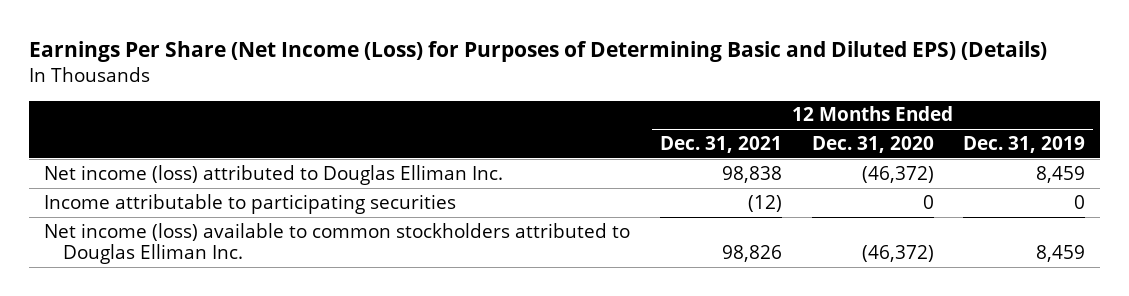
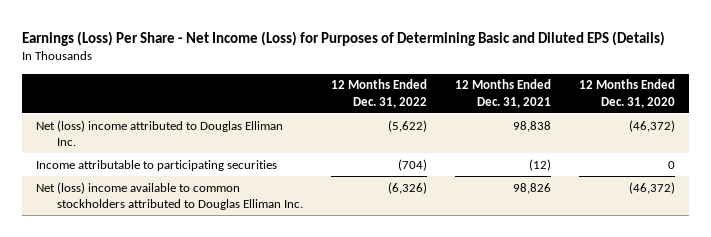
- Earnings Per Share (Net Income (Loss) for Purposes of Determining Basic and Diluted EPS) (Details)
+ Earnings (Loss) Per Share - Net Income (Loss) for Purposes of Determining Basic and Diluted EPS (Details)
- | 12 Months Ended Dec. 31, 2021 | 12 Months Ended Dec. 31, 2020 | 12 Months Ended Dec. 31, 2019
+ | 12 Months Ended Dec. 31, 2022 | 12 Months Ended Dec. 31, 2021 | 12 Months Ended Dec. 31, 2020
- Net income (loss) attributed to Douglas Elliman Inc. | 98,838 | (46,372) | 8,459
+ Net (loss) income attributed to Douglas Elliman Inc. | (5,622) | 98,838 | (46,372)
- Net income (loss) available to common stockholders attributed to Douglas Elliman Inc. | 98,826 | (46,372) | 8,459
+ Net (loss) income available to common stockholders attributed to Douglas Elliman Inc. | (6,326) | 98,826 | (46,372)

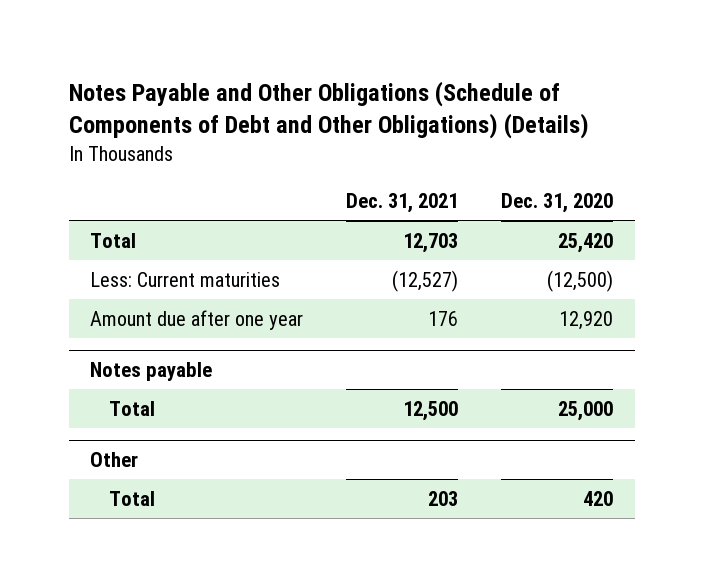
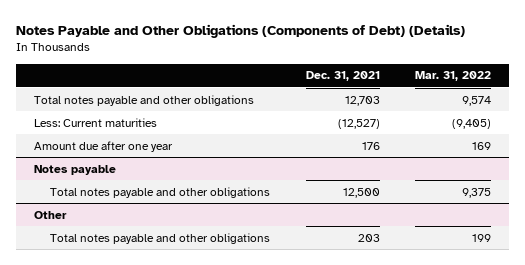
- Notes Payable and Other Obligations (Schedule of Components of Debt and Other Obligations) (Details)
+ Notes Payable and Other Obligations (Components of Debt) (Details)
- | Dec. 31, 2021 | Dec. 31, 2020
+ | Dec. 31, 2021 | Mar. 31, 2022
- Total | 12,703 | 25,420
+ Total notes payable and other obligations | 12,703 | 9,574
@ Notes payable
- Total | 12,500 | 25,000
+ Total notes payable and other obligations | 12,500 | 9,375
@ Other
- Total | 203 | 420
+ Total notes payable and other obligations | 203 | 199

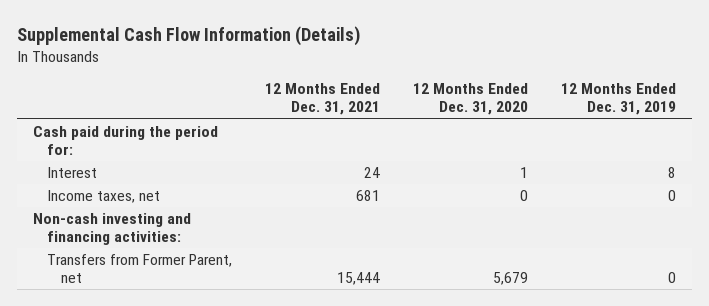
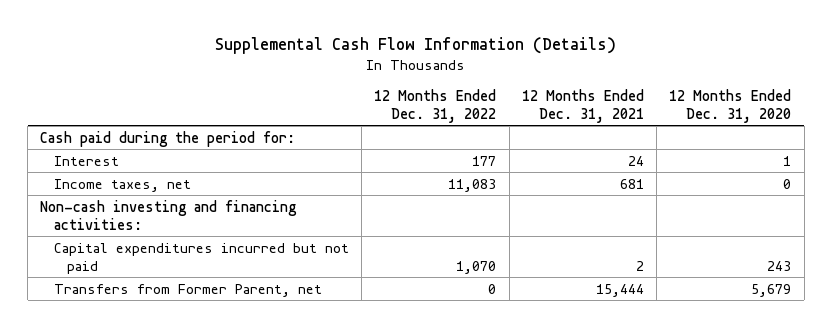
- | 12 Months Ended Dec. 31, 2021 | 12 Months Ended Dec. 31, 2020 | 12 Months Ended Dec. 31, 2019
+ | 12 Months Ended Dec. 31, 2022 | 12 Months Ended Dec. 31, 2021 | 12 Months Ended Dec. 31, 2020
+ Capital expenditures incurred but not paid | 1,070 | 2 | 243

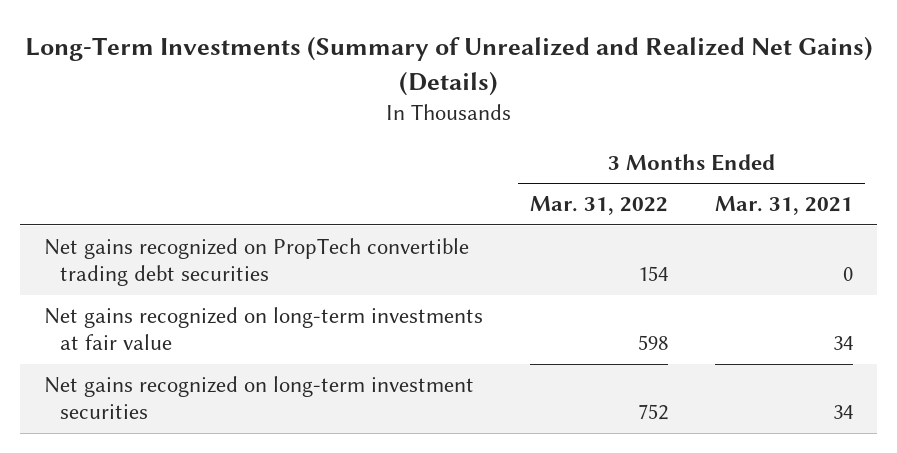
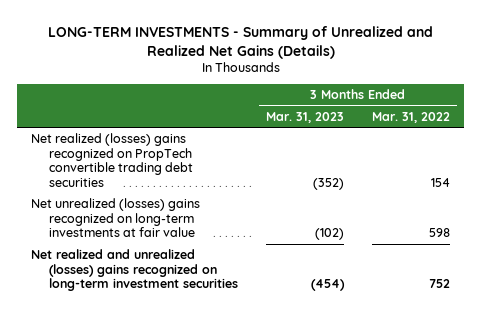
- Long-Term Investments (Summary of Unrealized and Realized Net Gains) (Details)
+ LONG-TERM INVESTMENTS - Summary of Unrealized and Realized Net Gains (Details)
- | 3 Months Ended Mar. 31, 2022 | 3 Months Ended Mar. 31, 2021
+ | 3 Months Ended Mar. 31, 2023 | 3 Months Ended Mar. 31, 2022
- Net gains recognized on PropTech convertible trading debt securities | 154 | 0
- Net gains recognized on long-term investments at fair value | 598 | 34
- Net gains recognized on long-term investment securities | 752 | 34
+ Net realized (losses) gains recognized on PropTech convertible trading debt securities | (352) | 154
+ Net unrealized (losses) gains recognized on long-term investments at fair value | (102) | 598
+ Net realized and unrealized (losses) gains recognized on long-term investment securities | (454) | 752

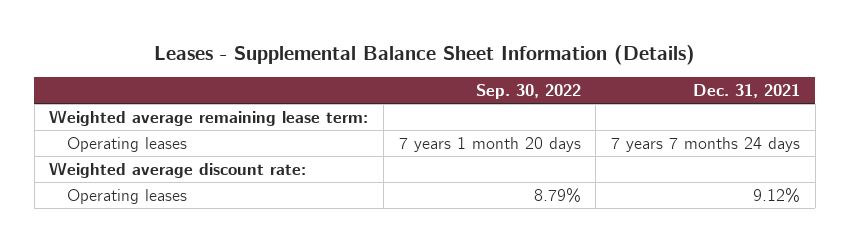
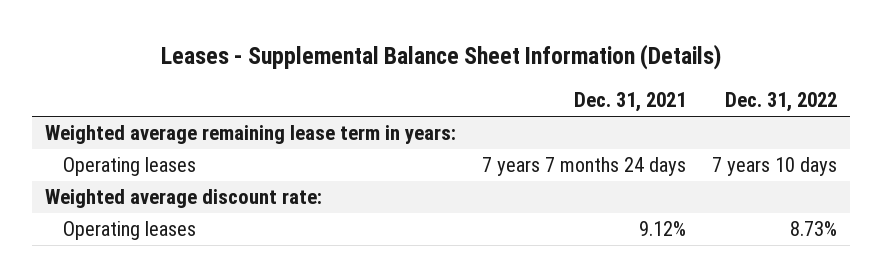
- | Sep. 30, 2022 | Dec. 31, 2021
+ | Dec. 31, 2021 | Dec. 31, 2022
- Weighted average remaining lease term:
+ Weighted average remaining lease term in years:

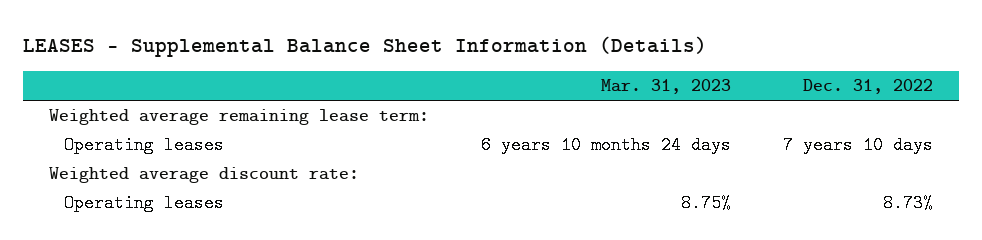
- Leases - Supplemental Balance Sheet Information (Details)
+ LEASES - Supplemental Balance Sheet Information (Details)
- | Dec. 31, 2021 | Dec. 31, 2022
+ | Mar. 31, 2023 | Dec. 31, 2022
- Weighted average remaining lease term in years:
+ Weighted average remaining lease term:

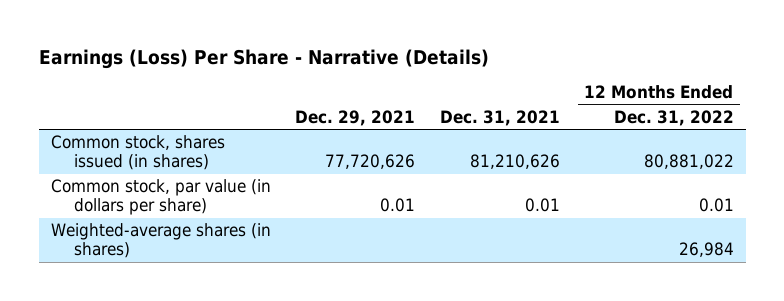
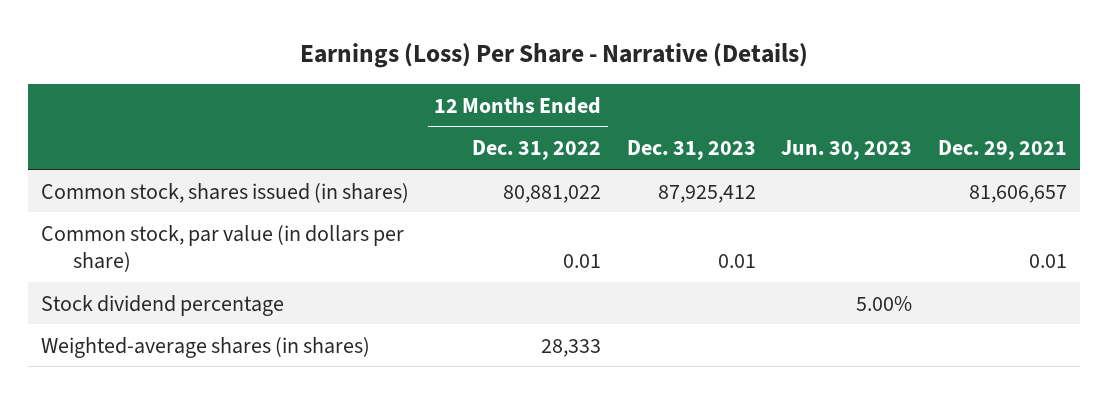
- | Dec. 29, 2021 | Dec. 31, 2021 | 12 Months Ended Dec. 31, 2022
+ | 12 Months Ended Dec. 31, 2022 | Dec. 31, 2023 | Jun. 30, 2023 | Dec. 29, 2021
- Common stock, shares issued (in shares) | 77,720,626 | 81,210,626 | 80,881,022
+ Common stock, shares issued (in shares) | 80,881,022 | 87,925,412 | | 81,606,657
- Weighted-average shares (in shares) | | | 26,984
+ Stock dividend percentage | | | 5.00% |
+ Weighted-average shares (in shares) | 28,333 | | |

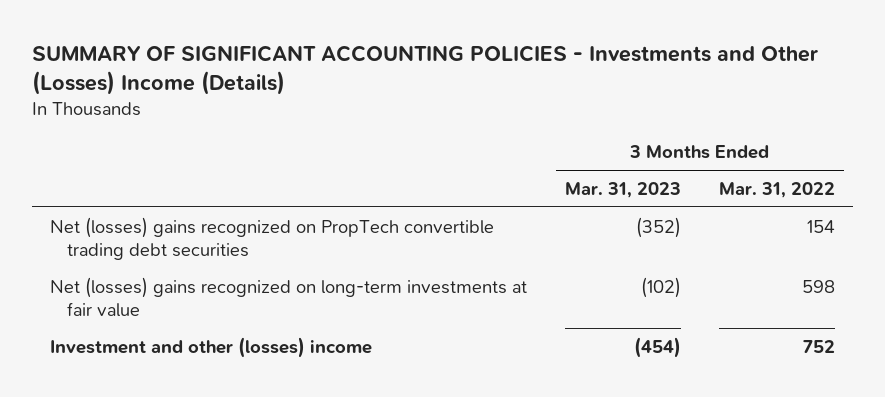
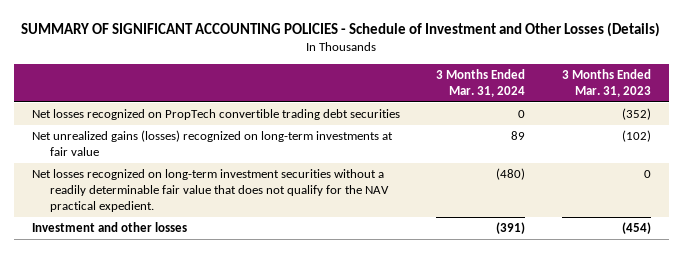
- SUMMARY OF SIGNIFICANT ACCOUNTING POLICIES - Investments and Other (Losses) Income (Details)
+ SUMMARY OF SIGNIFICANT ACCOUNTING POLICIES - Schedule of Investment and Other Losses (Details)
- | 3 Months Ended Mar. 31, 2023 | 3 Months Ended Mar. 31, 2022
+ | 3 Months Ended Mar. 31, 2024 | 3 Months Ended Mar. 31, 2023
- Net (losses) gains recognized on PropTech convertible trading debt securities | (352) | 154
- Net (losses) gains recognized on long-term investments at fair value | (102) | 598
- Investment and other (losses) income | (454) | 752
+ Net losses recognized on PropTech convertible trading debt securities | 0 | (352)
+ Net unrealized gains (losses) recognized on long-term investments at fair value | 89 | (102)
+ Net losses recognized on long-term investment securities without a readily determinable fair value that does not qualify for the NAV practical expedient. | (480) | 0
+ Investment and other losses | (391) | (454)

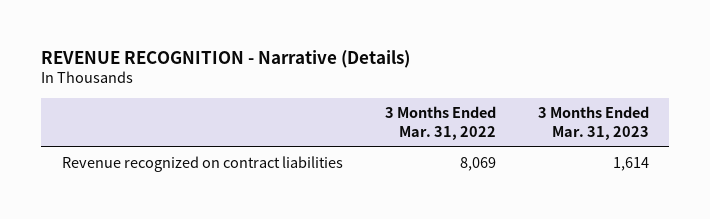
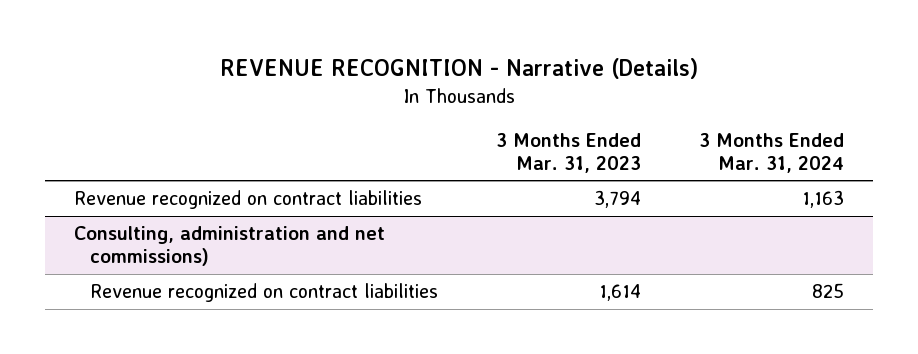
- | 3 Months Ended Mar. 31, 2022 | 3 Months Ended Mar. 31, 2023
+ | 3 Months Ended Mar. 31, 2023 | 3 Months Ended Mar. 31, 2024
+ Revenue recognized on contract liabilities | 3,794 | 1,163
+ Consulting, administration and net commissions)

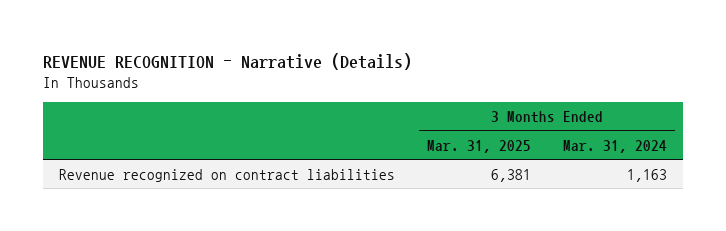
- | 3 Months Ended Mar. 31, 2023 | 3 Months Ended Mar. 31, 2024
+ | 3 Months Ended Mar. 31, 2025 | 3 Months Ended Mar. 31, 2024
- Consulting, administration and net commissions)
- Revenue recognized on contract liabilities | 1,614 | 825

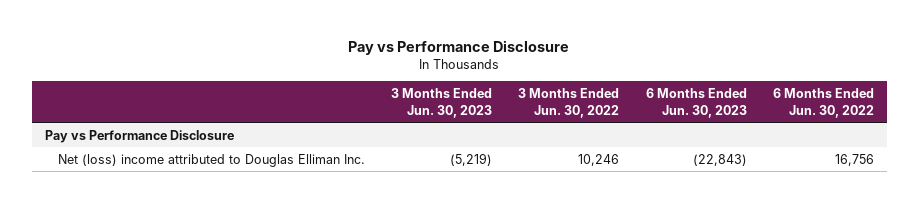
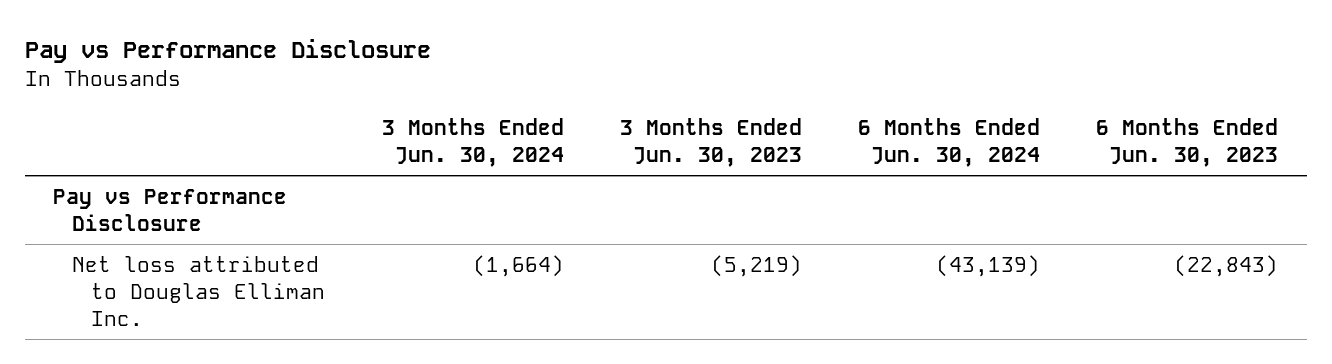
- | 3 Months Ended Jun. 30, 2023 | 3 Months Ended Jun. 30, 2022 | 6 Months Ended Jun. 30, 2023 | 6 Months Ended Jun. 30, 2022
+ | 3 Months Ended Jun. 30, 2024 | 3 Months Ended Jun. 30, 2023 | 6 Months Ended Jun. 30, 2024 | 6 Months Ended Jun. 30, 2023
- Net (loss) income attributed to Douglas Elliman Inc. | (5,219) | 10,246 | (22,843) | 16,756
+ Net loss attributed to Douglas Elliman Inc. | (1,664) | (5,219) | (43,139) | (22,843)

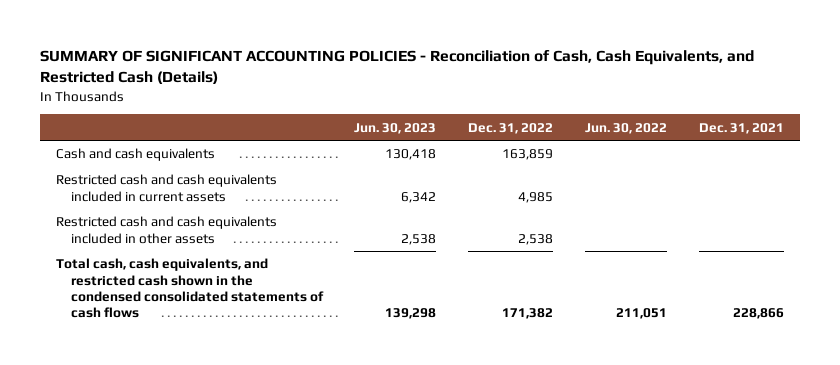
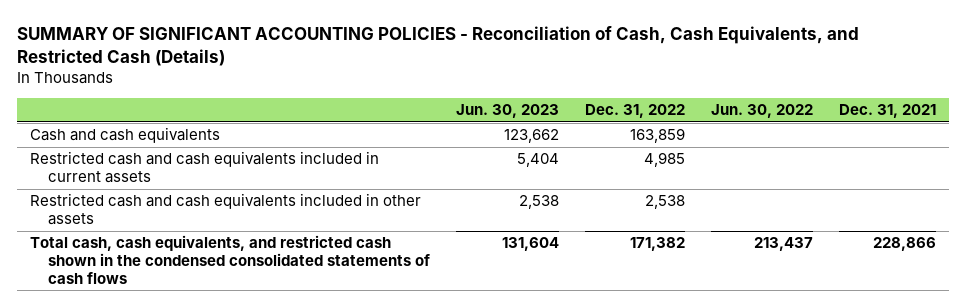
- Cash and cash equivalents | 130,418 | 163,859 | |
- Restricted cash and cash equivalents included in current assets | 6,342 | 4,985 | |
+ Cash and cash equivalents | 123,662 | 163,859 | |
+ Restricted cash and cash equivalents included in current assets | 5,404 | 4,985 | |
- Total cash, cash equivalents, and restricted cash shown in the condensed consolidated statements of cash flows | 139,298 | 171,382 | 211,051 | 228,866
+ Total cash, cash equivalents, and restricted cash shown in the condensed consolidated statements of cash flows | 131,604 | 171,382 | 213,437 | 228,866

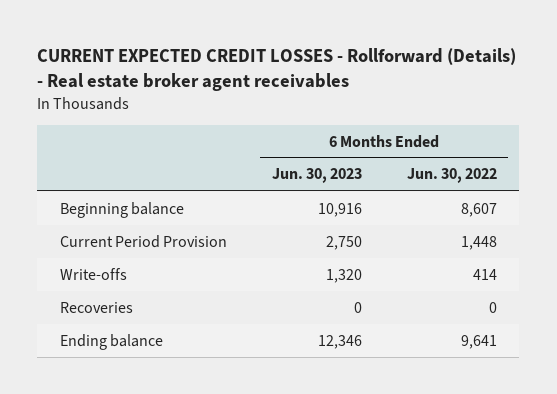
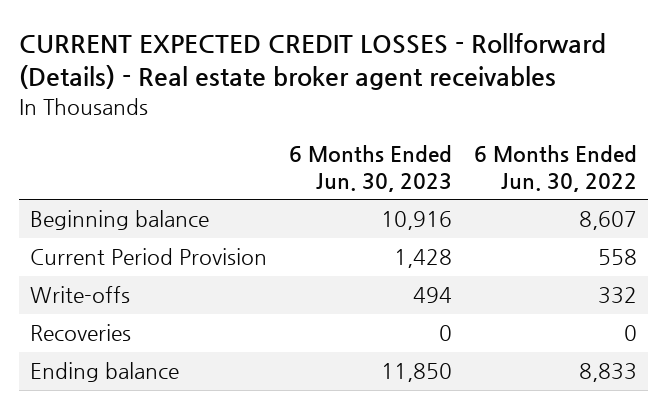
- Current Period Provision | 2,750 | 1,448
- Write-offs | 1,320 | 414
+ Current Period Provision | 1,428 | 558
+ Write-offs | 494 | 332
- Ending balance | 12,346 | 9,641
+ Ending balance | 11,850 | 8,833

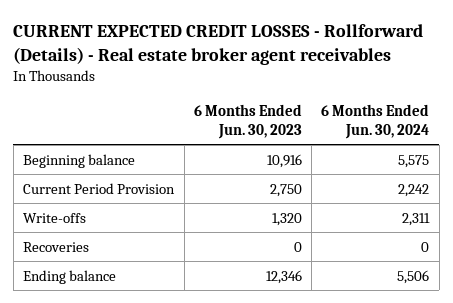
- | 6 Months Ended Jun. 30, 2023 | 6 Months Ended Jun. 30, 2022
+ | 6 Months Ended Jun. 30, 2023 | 6 Months Ended Jun. 30, 2024
- Current Period Provision | 1,428 | 558
- Write-offs | 494 | 332
+ Current Period Provision | 2,750 | 2,242
+ Write-offs | 1,320 | 2,311
- Ending balance | 11,850 | 8,833
+ Ending balance | 12,346 | 5,506

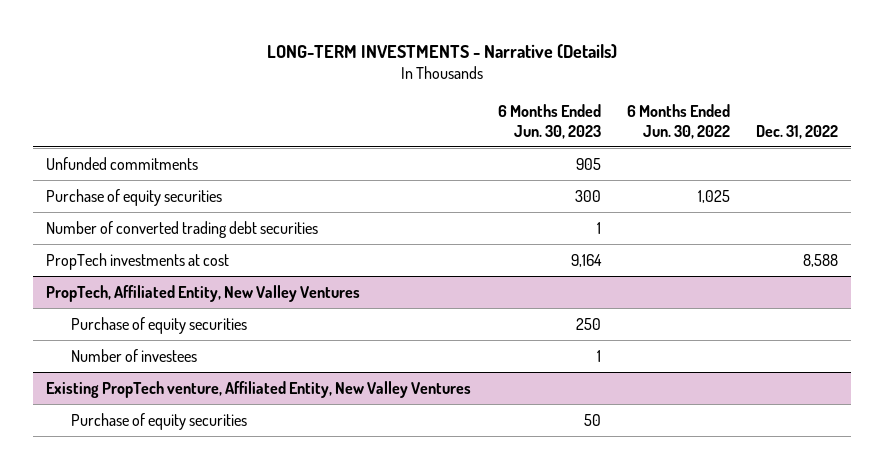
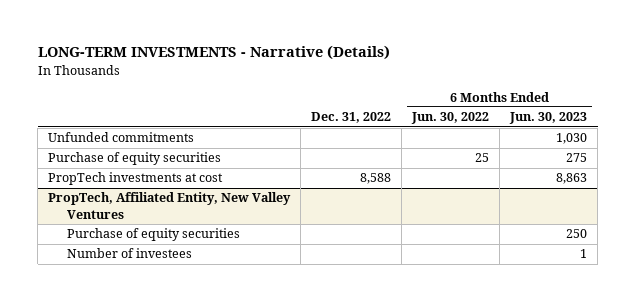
- | 6 Months Ended Jun. 30, 2023 | 6 Months Ended Jun. 30, 2022 | Dec. 31, 2022
+ | Dec. 31, 2022 | 6 Months Ended Jun. 30, 2022 | 6 Months Ended Jun. 30, 2023
- Unfunded commitments | 905 | |
- Purchase of equity securities | 300 | 1,025 |
- Number of converted trading debt securities | 1 | |
- PropTech investments at cost | 9,164 | | 8,588
+ Unfunded commitments | | | 1,030
+ Purchase of equity securities | | 25 | 275
+ PropTech investments at cost | 8,588 | | 8,863
- Existing PropTech venture, Affiliated Entity, New Valley Ventures
- Purchase of equity securities | 50 | |

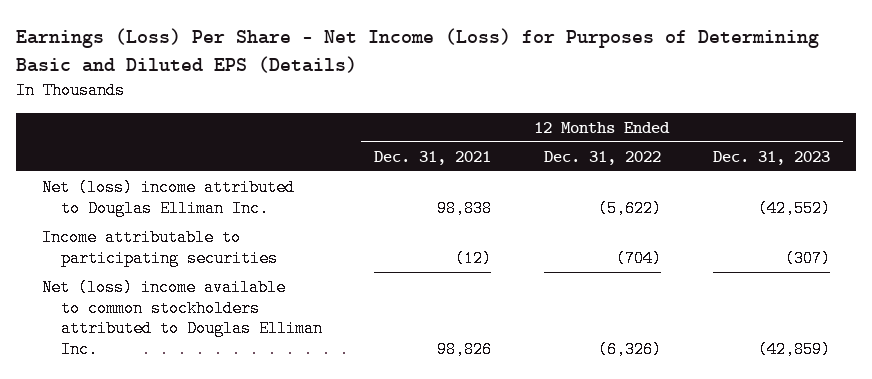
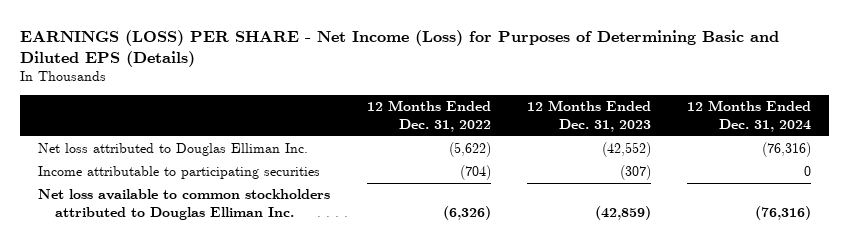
- Earnings (Loss) Per Share - Net Income (Loss) for Purposes of Determining Basic and Diluted EPS (Details)
+ EARNINGS (LOSS) PER SHARE - Net Income (Loss) for Purposes of Determining Basic and Diluted EPS (Details)
- | 12 Months Ended Dec. 31, 2021 | 12 Months Ended Dec. 31, 2022 | 12 Months Ended Dec. 31, 2023
+ | 12 Months Ended Dec. 31, 2022 | 12 Months Ended Dec. 31, 2023 | 12 Months Ended Dec. 31, 2024
- Net (loss) income attributed to Douglas Elliman Inc. | 98,838 | (5,622) | (42,552)
+ Net loss attributed to Douglas Elliman Inc. | (5,622) | (42,552) | (76,316)
- Net (loss) income available to common stockholders attributed to Douglas Elliman Inc. | 98,826 | (6,326) | (42,859)
+ Net loss available to common stockholders attributed to Douglas Elliman Inc. | (6,326) | (42,859) | (76,316)

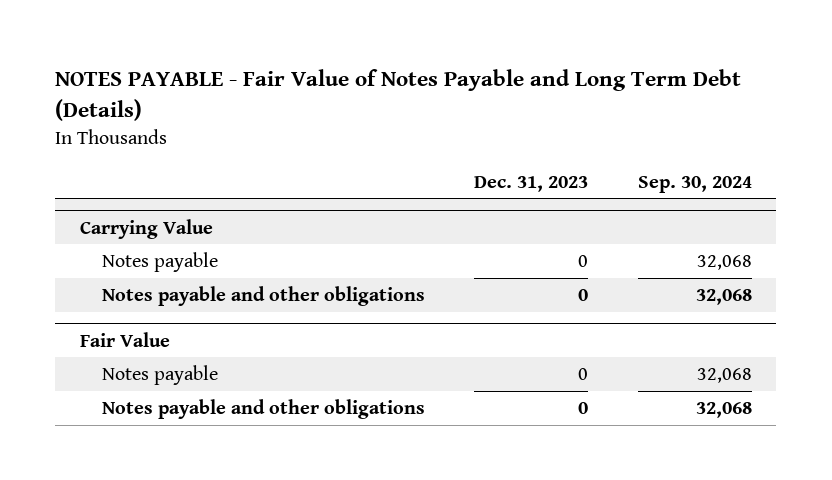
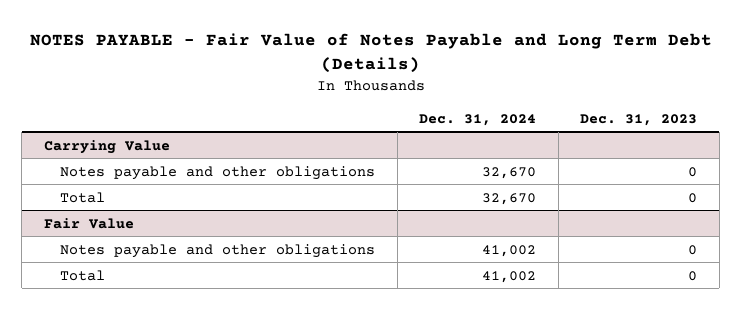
- | Dec. 31, 2023 | Sep. 30, 2024
+ | Dec. 31, 2024 | Dec. 31, 2023
@ Carrying Value
- Notes payable | 0 | 32,068
+ Total | 32,670 | 0
@ Fair Value
- Notes payable | 0 | 32,068
+ Total | 41,002 | 0

